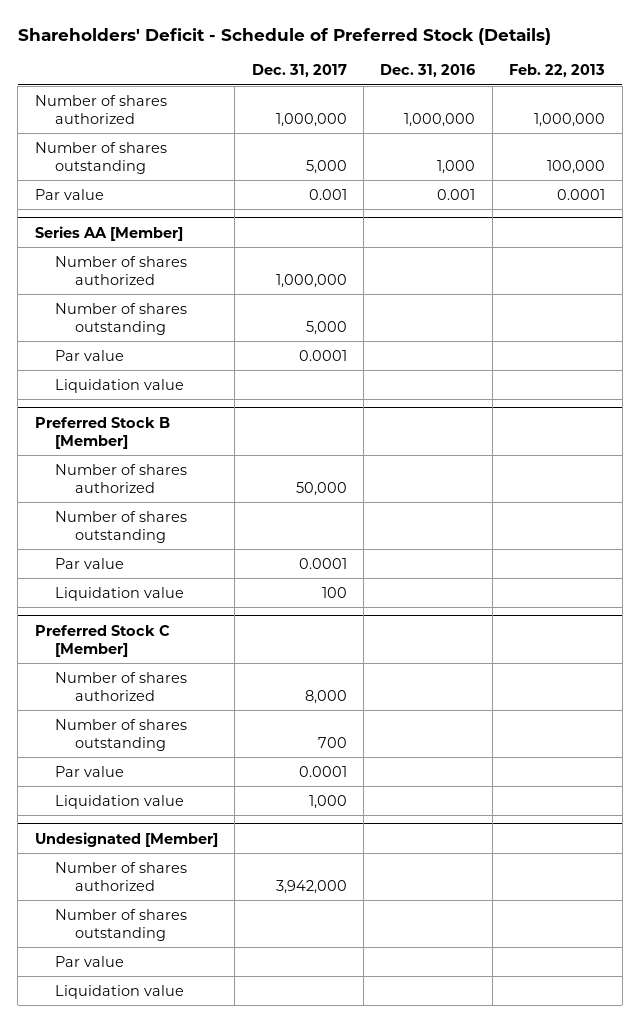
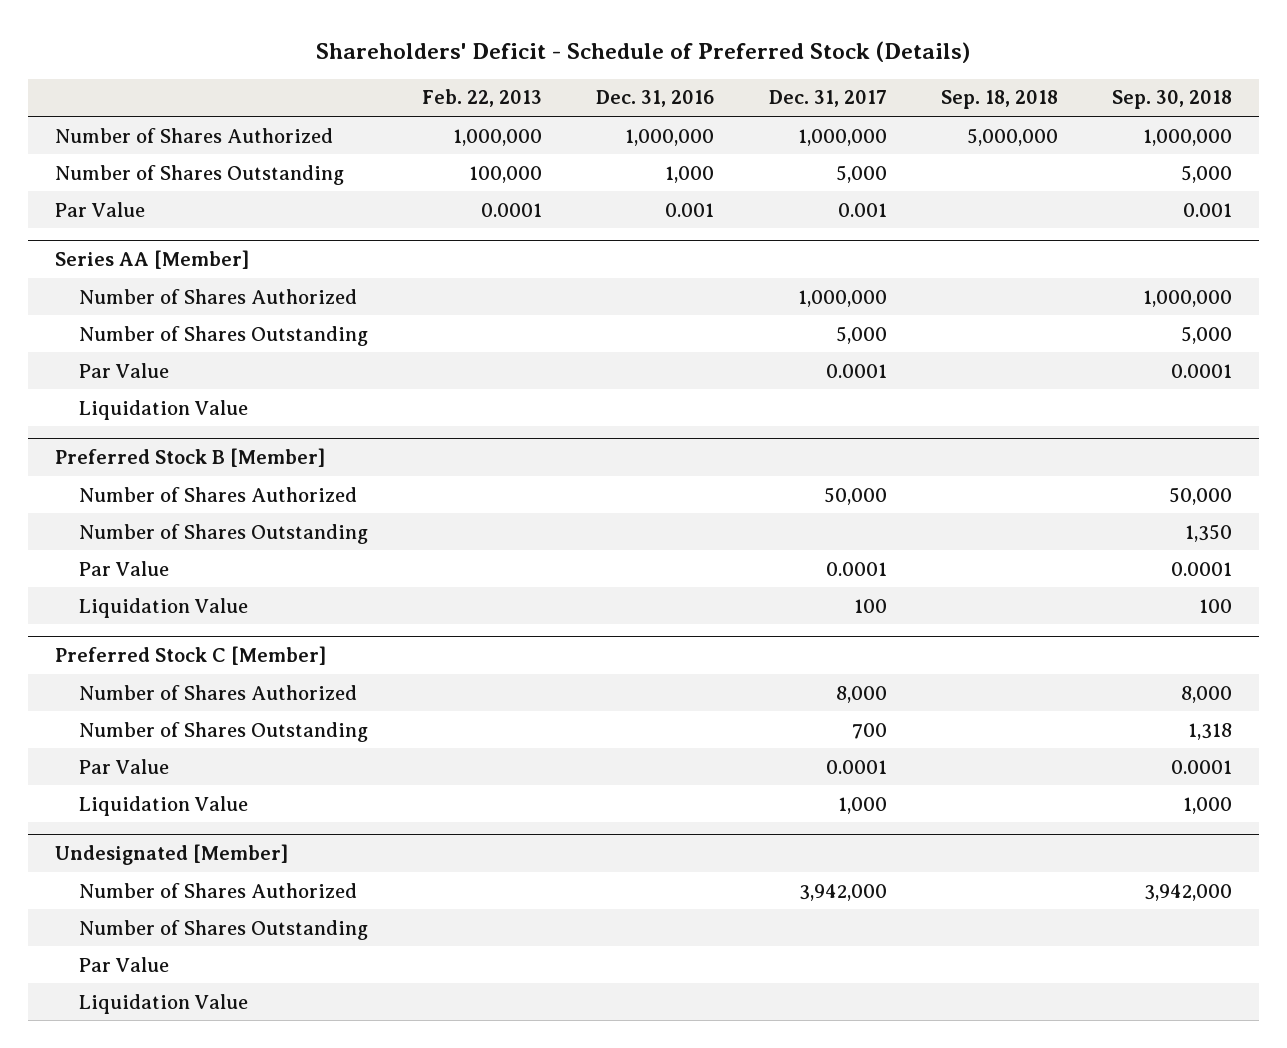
- | Dec. 31, 2017 | Dec. 31, 2016 | Feb. 22, 2013
+ | Feb. 22, 2013 | Dec. 31, 2016 | Dec. 31, 2017 | Sep. 18, 2018 | Sep. 30, 2018
- Number of shares authorized | 1,000,000 | 1,000,000 | 1,000,000
- Number of shares outstanding | 5,000 | 1,000 | 100,000
- Par value | 0.001 | 0.001 | 0.0001
+ Number of Shares Authorized | 1,000,000 | 1,000,000 | 1,000,000 | 5,000,000 | 1,000,000
+ Number of Shares Outstanding | 100,000 | 1,000 | 5,000 | | 5,000
+ Par Value | 0.0001 | 0.001 | 0.001 | | 0.001
@ Series AA [Member]
- Number of shares authorized | 1,000,000 | |
- Number of shares outstanding | 5,000 | |
- Par value | 0.0001 | |
- Liquidation value
+ Number of Shares Authorized | | | 1,000,000 | | 1,000,000
+ Number of Shares Outstanding | | | 5,000 | | 5,000
+ Par Value | | | 0.0001 | | 0.0001
+ Liquidation Value
@ Preferred Stock B [Member]
- Number of shares authorized | 50,000 | |
- Number of shares outstanding
- Par value | 0.0001 | |
- Liquidation value | 100 | |
+ Number of Shares Authorized | | | 50,000 | | 50,000
+ Number of Shares Outstanding | | | | | 1,350
+ Par Value | | | 0.0001 | | 0.0001
+ Liquidation Value | | | 100 | | 100
@ Preferred Stock C [Member]
- Number of shares authorized | 8,000 | |
- Number of shares outstanding | 700 | |
- Par value | 0.0001 | |
- Liquidation value | 1,000 | |
+ Number of Shares Authorized | | | 8,000 | | 8,000
+ Number of Shares Outstanding | | | 700 | | 1,318
+ Par Value | | | 0.0001 | | 0.0001
+ Liquidation Value | | | 1,000 | | 1,000
@ Undesignated [Member]
- Number of shares authorized | 3,942,000 | |
- Number of shares outstanding
- Par value
- Liquidation value
+ Number of Shares Authorized | | | 3,942,000 | | 3,942,000
+ Number of Shares Outstanding
+ Par Value
+ Liquidation Value

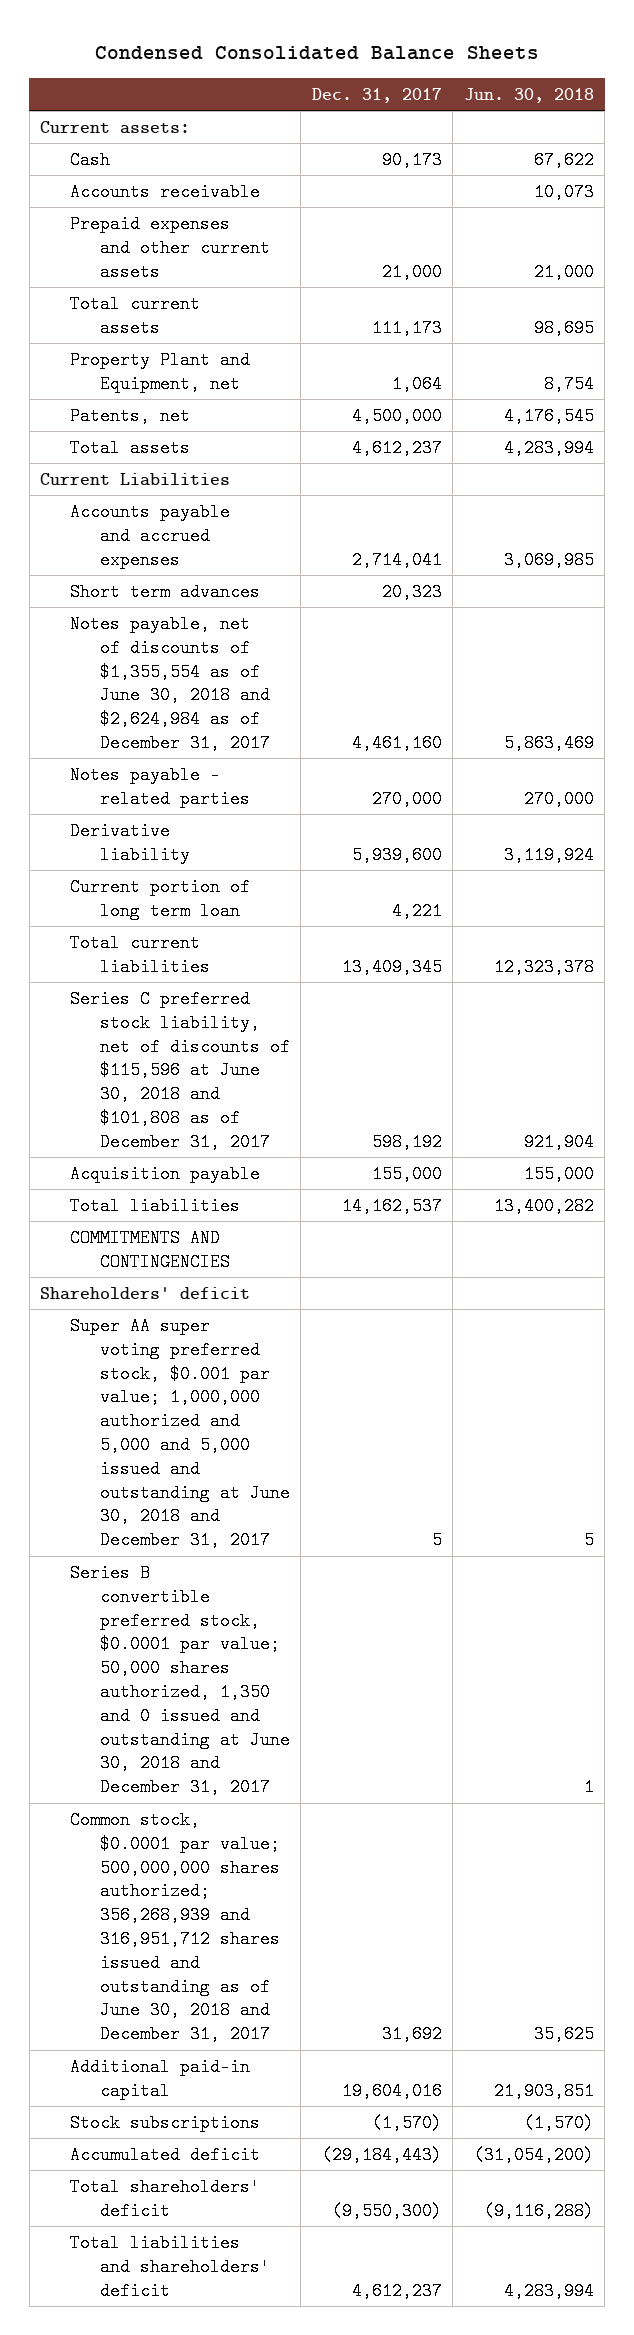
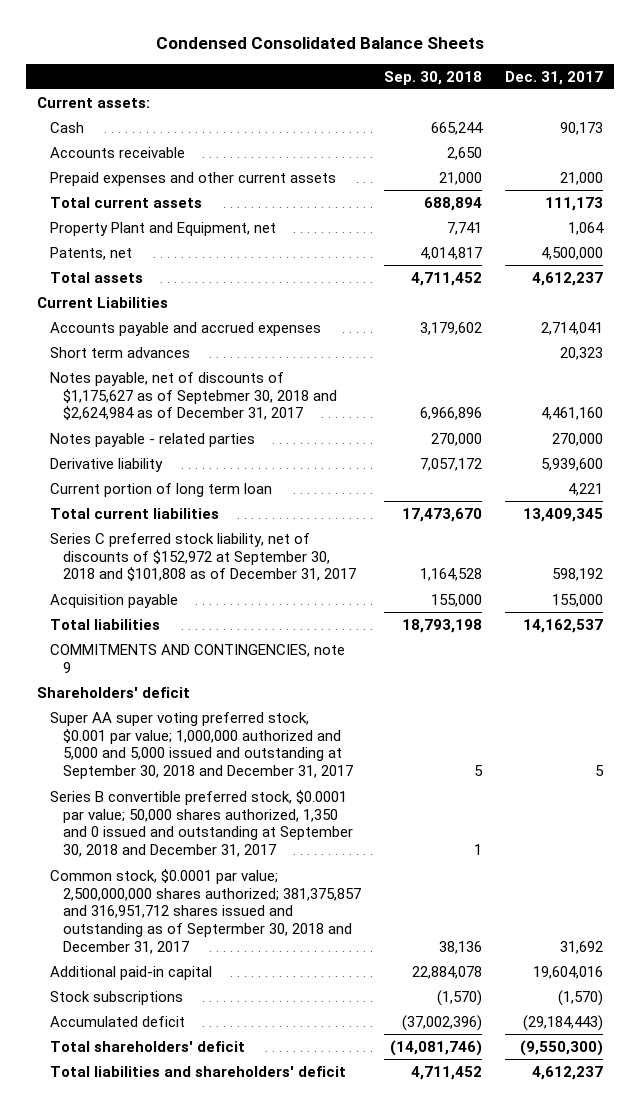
- | Dec. 31, 2017 | Jun. 30, 2018
+ | Sep. 30, 2018 | Dec. 31, 2017
- Notes payable, net of discounts of $1,355,554 as of June 30, 2018 and $2,624,984 as of December 31, 2017 | 4,461,160 | 5,863,469
+ Notes payable, net of discounts of $1,175,627 as of Septebmer 30, 2018 and $2,624,984 as of December 31, 2017 | 6,966,896 | 4,461,160
- Series C preferred stock liability, net of discounts of $115,596 at June 30, 2018 and $101,808 as of December 31, 2017 | 598,192 | 921,904
+ Series C preferred stock liability, net of discounts of $152,972 at September 30, 2018 and $101,808 as of December 31, 2017 | 1,164,528 | 598,192
- COMMITMENTS AND CONTINGENCIES
+ COMMITMENTS AND CONTINGENCIES, note 9
- Super AA super voting preferred stock, $0.001 par value; 1,000,000 authorized and 5,000 and 5,000 issued and outstanding at June 30, 2018 and December 31, 2017 | 5 | 5
- Series B convertible preferred stock, $0.0001 par value; 50,000 shares authorized, 1,350 and 0 issued and outstanding at June 30, 2018 and December 31, 2017 | | 1
- Common stock, $0.0001 par value; 500,000,000 shares authorized; 356,268,939 and 316,951,712 shares issued and outstanding as of June 30, 2018 and December 31, 2017 | 31,692 | 35,625
+ Super AA super voting preferred stock, $0.001 par value; 1,000,000 authorized and 5,000 and 5,000 issued and outstanding at September 30, 2018 and December 31, 2017 | 5 | 5
+ Series B convertible preferred stock, $0.0001 par value; 50,000 shares authorized, 1,350 and 0 issued and outstanding at September 30, 2018 and December 31, 2017 | 1 |
+ Common stock, $0.0001 par value; 2,500,000,000 shares authorized; 381,375,857 and 316,951,712 shares issued and outstanding as of Septermber 30, 2018 and December 31, 2017 | 38,136 | 31,692

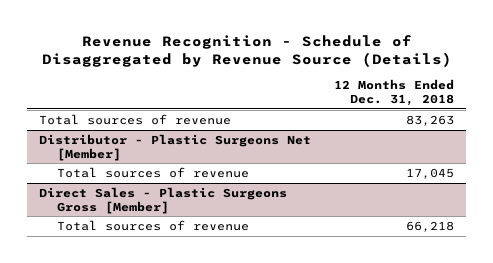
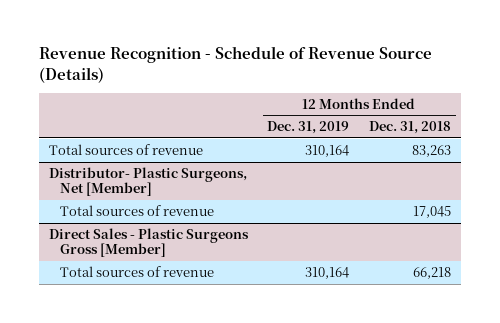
- Revenue Recognition - Schedule of Disaggregated by Revenue Source (Details)
+ Revenue Recognition - Schedule of Revenue Source (Details)
- | 12 Months Ended Dec. 31, 2018
+ | 12 Months Ended Dec. 31, 2019 | 12 Months Ended Dec. 31, 2018
- Distributor - Plastic Surgeons Net [Member]
+ Distributor- Plastic Surgeons, Net [Member]

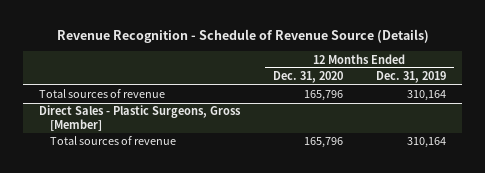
- | 12 Months Ended Dec. 31, 2019 | 12 Months Ended Dec. 31, 2018
+ | 12 Months Ended Dec. 31, 2020 | 12 Months Ended Dec. 31, 2019
- Distributor- Plastic Surgeons, Net [Member]
- Total sources of revenue | | 17,045
- Direct Sales - Plastic Surgeons Gross [Member]
+ Direct Sales - Plastic Surgeons, Gross [Member]

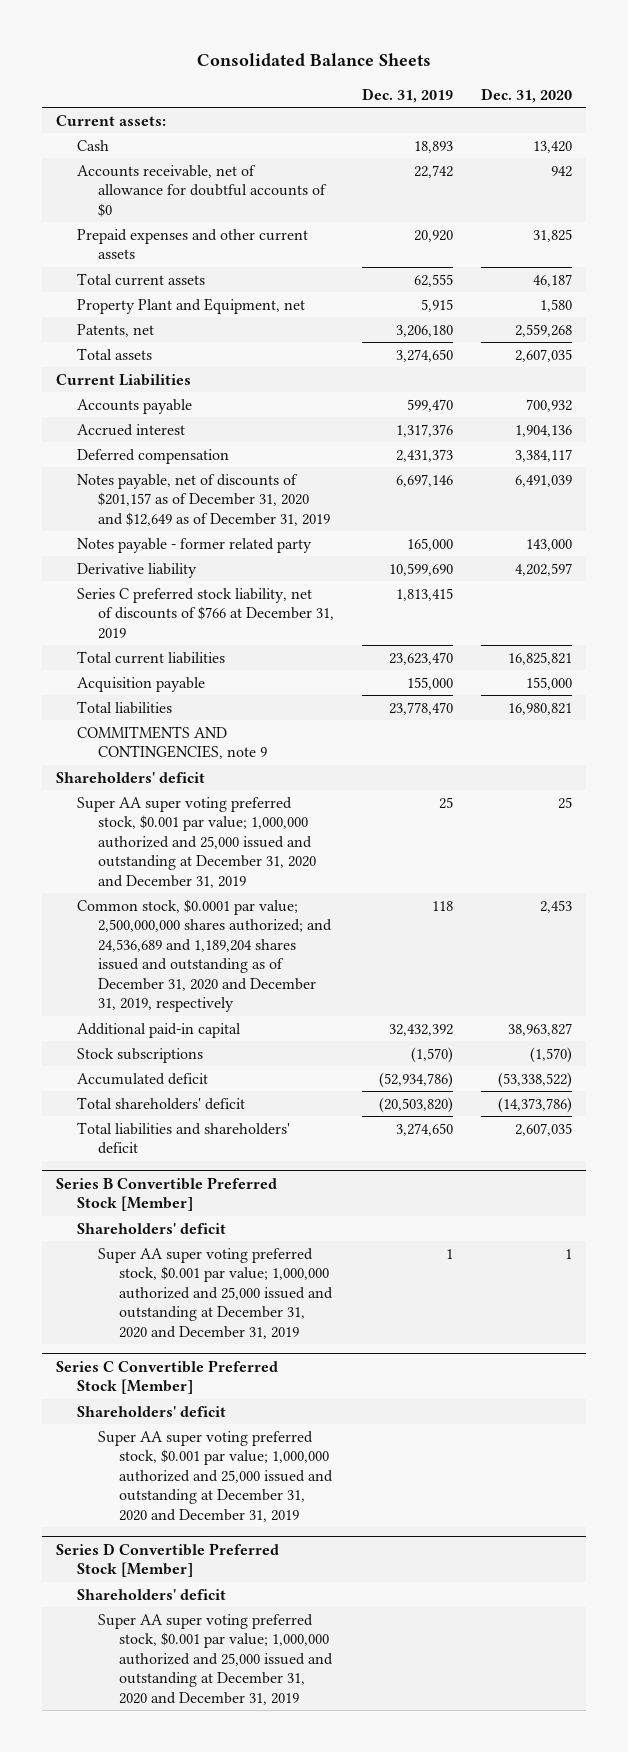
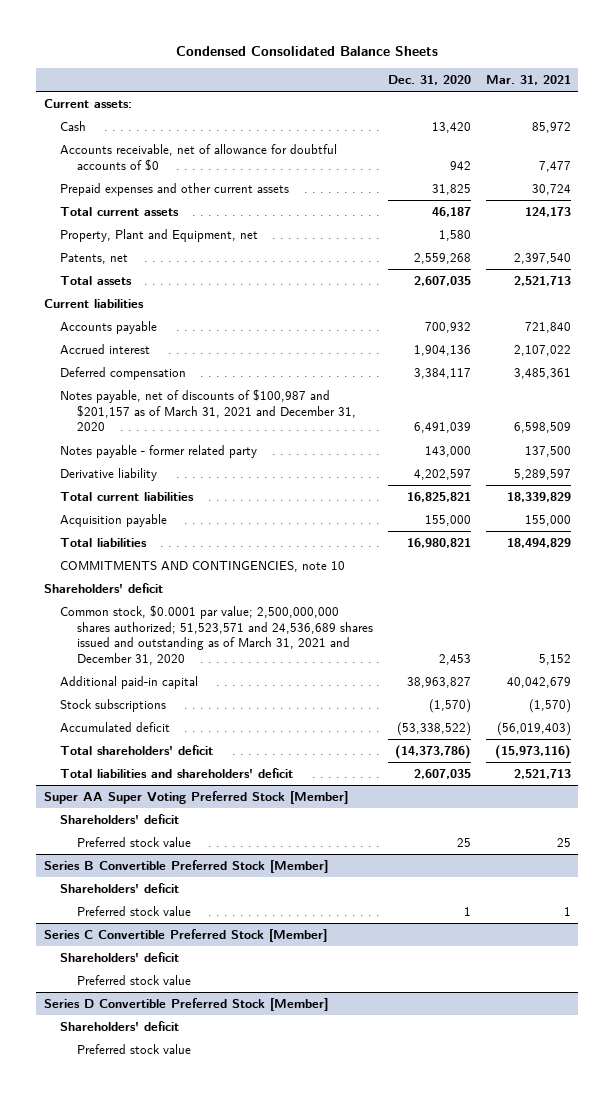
- Consolidated Balance Sheets
+ Condensed Consolidated Balance Sheets
- | Dec. 31, 2019 | Dec. 31, 2020
+ | Dec. 31, 2020 | Mar. 31, 2021
- Property Plant and Equipment, net | 5,915 | 1,580
+ Property, Plant and Equipment, net | 1,580 |
- Current Liabilities
+ Current liabilities
- Notes payable, net of discounts of $201,157 as of December 31, 2020 and $12,649 as of December 31, 2019 | 6,697,146 | 6,491,039
+ Notes payable, net of discounts of $100,987 and $201,157 as of March 31, 2021 and December 31, 2020 | 6,491,039 | 6,598,509
- Series C preferred stock liability, net of discounts of $766 at December 31, 2019 | 1,813,415 |
- COMMITMENTS AND CONTINGENCIES, note 9
+ COMMITMENTS AND CONTINGENCIES, note 10
- Super AA super voting preferred stock, $0.001 par value; 1,000,000 authorized and 25,000 issued and outstanding at December 31, 2020 and December 31, 2019 | 25 | 25
- Common stock, $0.0001 par value; 2,500,000,000 shares authorized; and 24,536,689 and 1,189,204 shares issued and outstanding as of December 31, 2020 and December 31, 2019, respectively | 118 | 2,453
+ Common stock, $0.0001 par value; 2,500,000,000 shares authorized; 51,523,571 and 24,536,689 shares issued and outstanding as of March 31, 2021 and December 31, 2020 | 2,453 | 5,152
+ Super AA Super Voting Preferred Stock [Member]
+ Shareholders' deficit
+ Preferred stock value | 25 | 25
@ Series B Convertible Preferred Stock [Member]
- Super AA super voting preferred stock, $0.001 par value; 1,000,000 authorized and 25,000 issued and outstanding at December 31, 2020 and December 31, 2019 | 1 | 1
+ Preferred stock value | 1 | 1
@ Series C Convertible Preferred Stock [Member]
- Super AA super voting preferred stock, $0.001 par value; 1,000,000 authorized and 25,000 issued and outstanding at December 31, 2020 and December 31, 2019
+ Preferred stock value
@ Series D Convertible Preferred Stock [Member]
- Super AA super voting preferred stock, $0.001 par value; 1,000,000 authorized and 25,000 issued and outstanding at December 31, 2020 and December 31, 2019
+ Preferred stock value

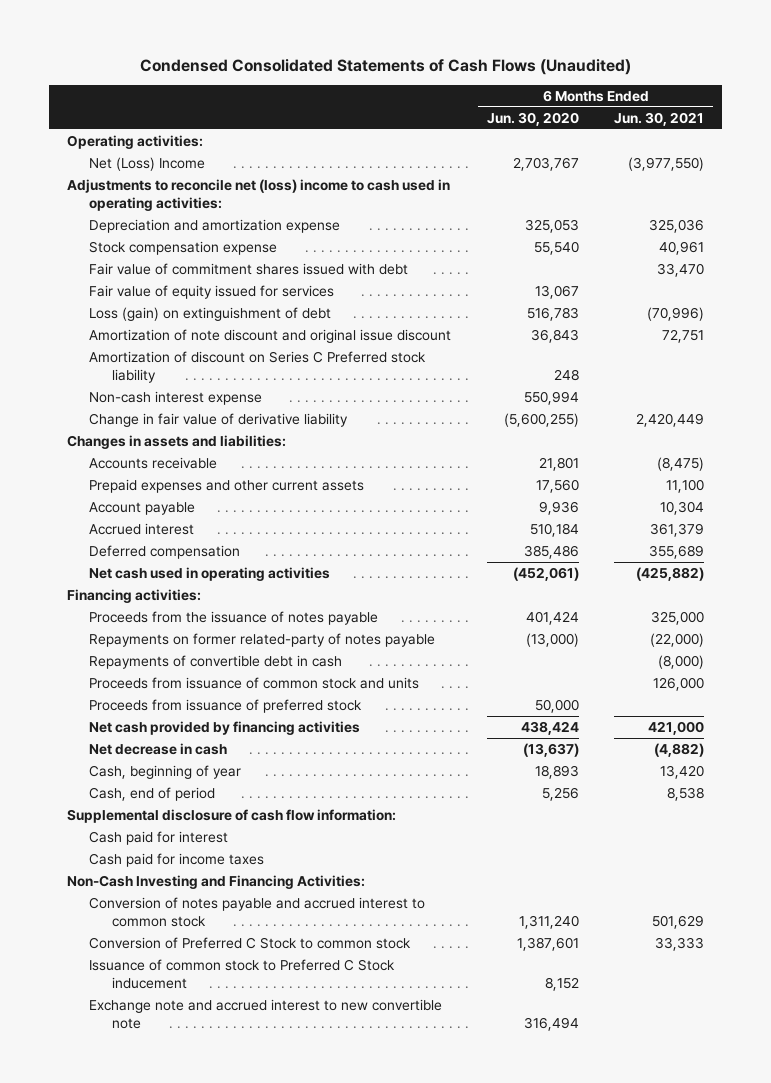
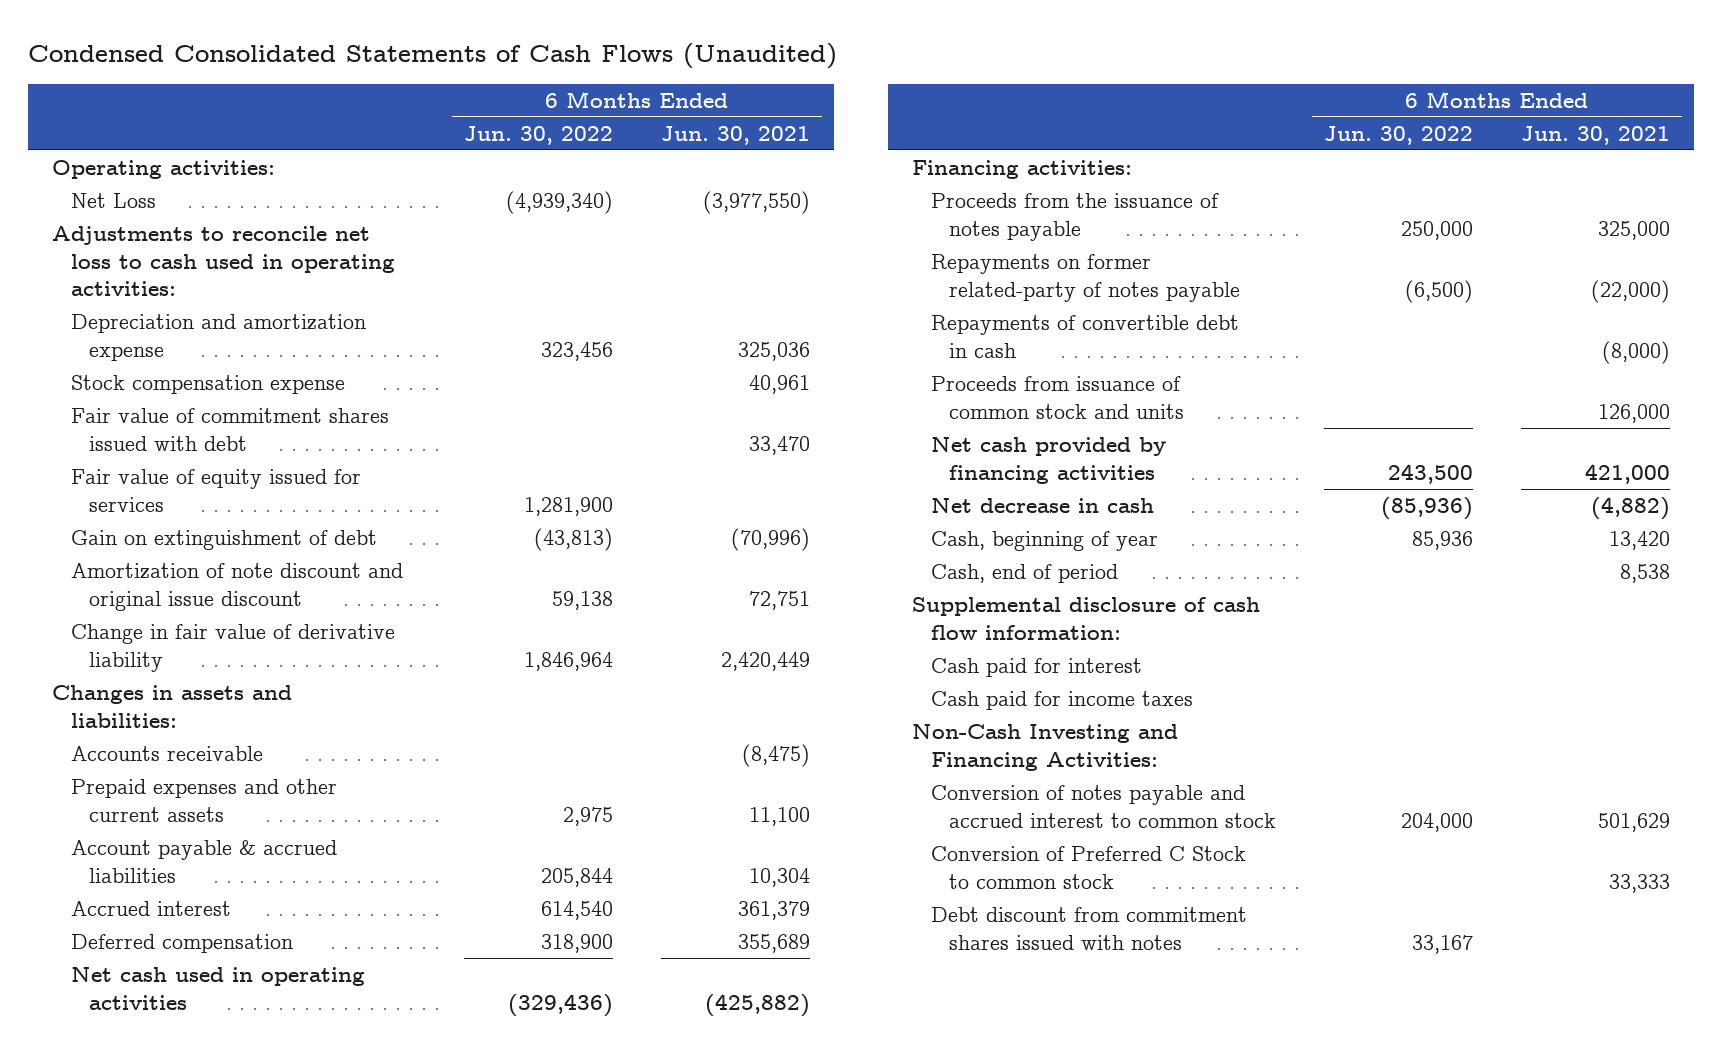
- | 6 Months Ended Jun. 30, 2020 | 6 Months Ended Jun. 30, 2021
+ | 6 Months Ended Jun. 30, 2022 | 6 Months Ended Jun. 30, 2021
- Net (Loss) Income | 2,703,767 | (3,977,550)
- Adjustments to reconcile net (loss) income to cash used in operating activities:
+ Net Loss | (4,939,340) | (3,977,550)
+ Adjustments to reconcile net loss to cash used in operating activities:
- Loss (gain) on extinguishment of debt | 516,783 | (70,996)
+ Gain on extinguishment of debt | (43,813) | (70,996)
- Amortization of discount on Series C Preferred stock liability | 248 |
- Non-cash interest expense | 550,994 |
- Account payable | 9,936 | 10,304
+ Account payable & accrued liabilities | 205,844 | 10,304
- Proceeds from issuance of preferred stock | 50,000 |
- Issuance of common stock to Preferred C Stock inducement | 8,152 |
- Exchange note and accrued interest to new convertible note | 316,494 |
+ Debt discount from commitment shares issued with notes | 33,167 |

